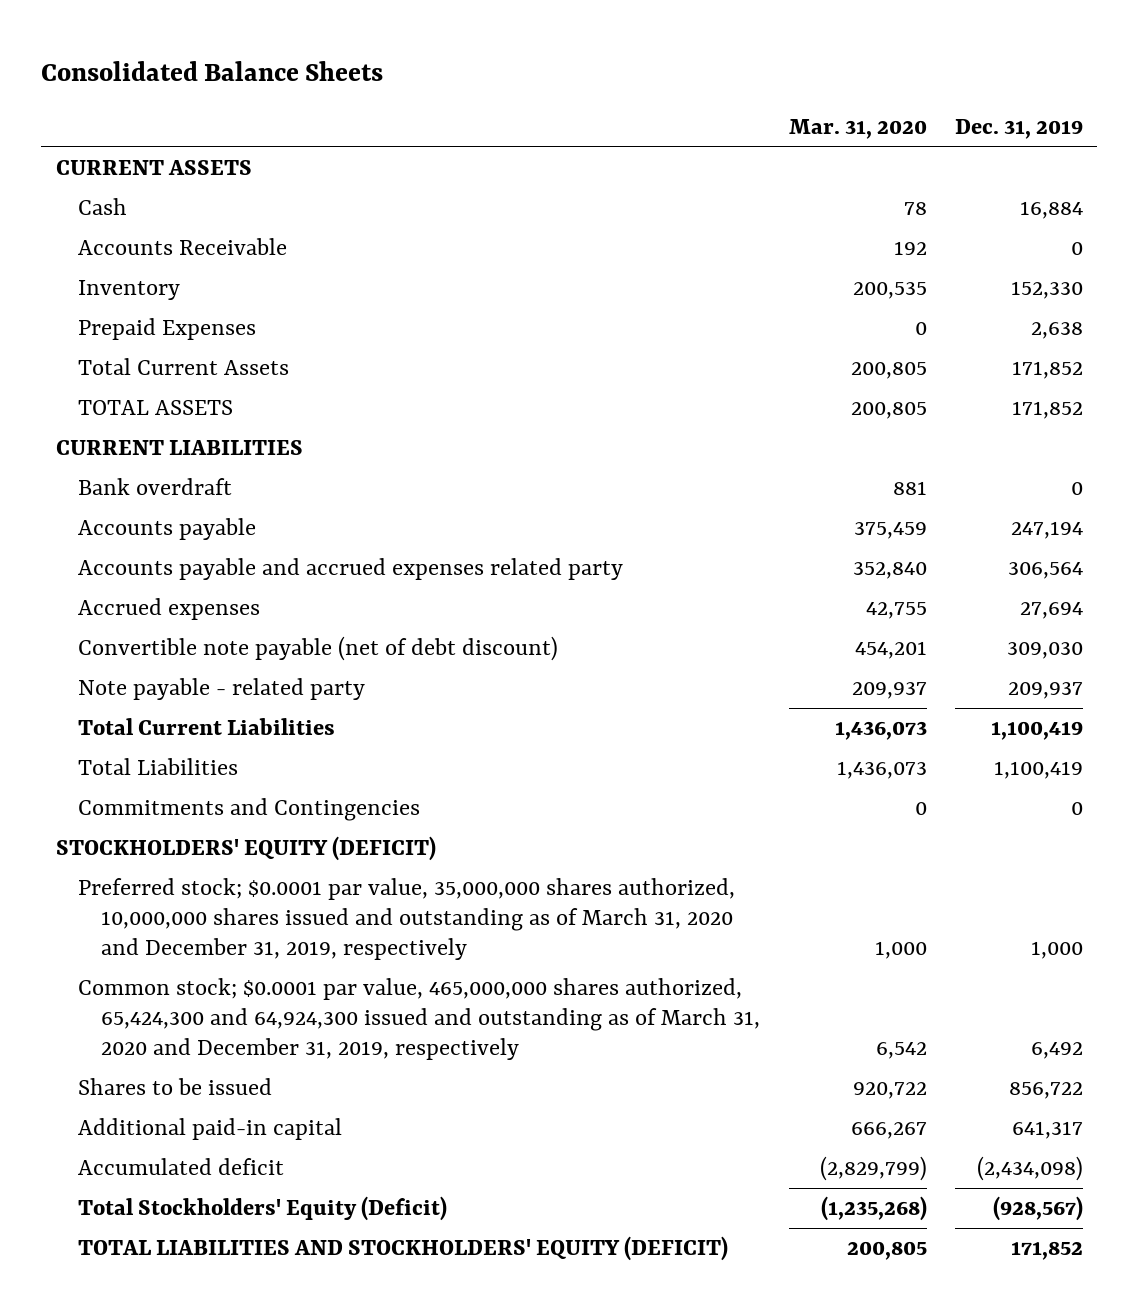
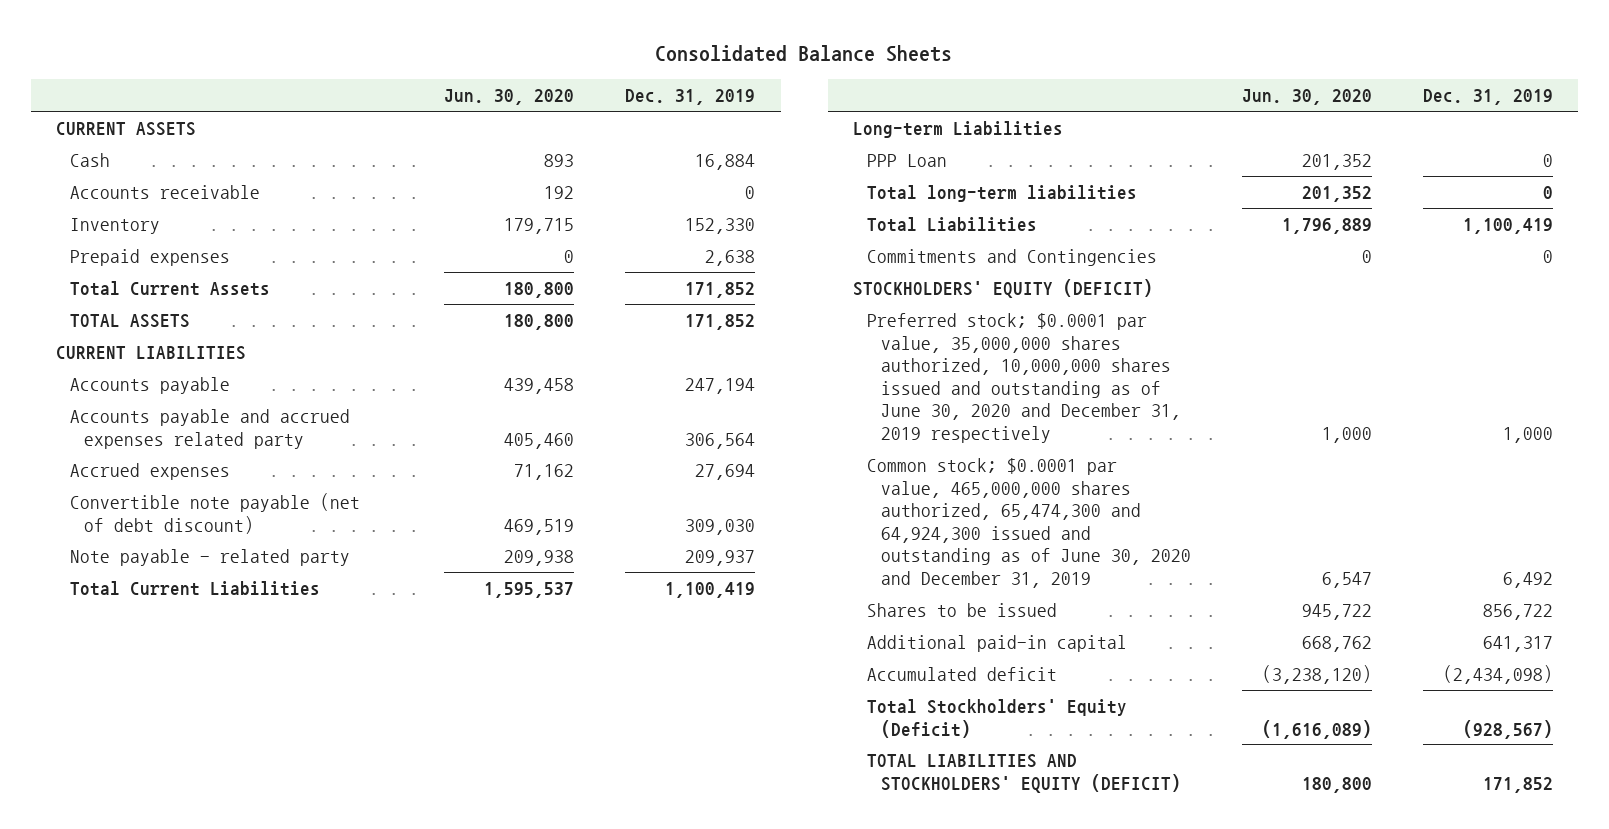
- | Mar. 31, 2020 | Dec. 31, 2019
+ | Jun. 30, 2020 | Dec. 31, 2019
- Accounts Receivable | 192 | 0
+ Accounts receivable | 192 | 0
- Prepaid Expenses | 0 | 2,638
+ Prepaid expenses | 0 | 2,638
- Bank overdraft | 881 | 0
+ Long-term Liabilities
+ PPP Loan | 201,352 | 0
+ Total long-term liabilities | 201,352 | 0
- Preferred stock; $0.0001 par value, 35,000,000 shares authorized, 10,000,000 shares issued and outstanding as of March 31, 2020 and December 31, 2019, respectively | 1,000 | 1,000
- Common stock; $0.0001 par value, 465,000,000 shares authorized, 65,424,300 and 64,924,300 issued and outstanding as of March 31, 2020 and December 31, 2019, respectively | 6,542 | 6,492
+ Preferred stock; $0.0001 par value, 35,000,000 shares authorized, 10,000,000 shares issued and outstanding as of June 30, 2020 and December 31, 2019 respectively | 1,000 | 1,000
+ Common stock; $0.0001 par value, 465,000,000 shares authorized, 65,474,300 and 64,924,300 issued and outstanding as of June 30, 2020 and December 31, 2019 | 6,547 | 6,492

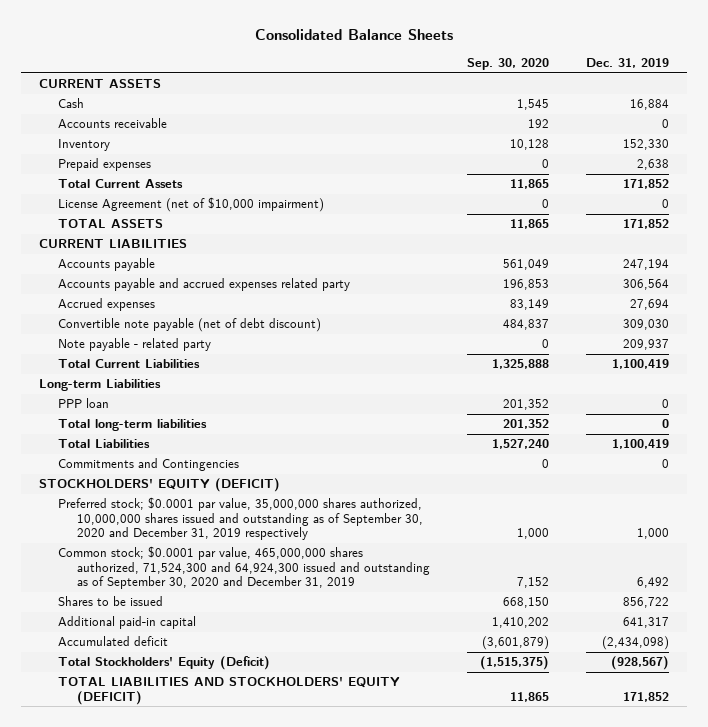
- | Jun. 30, 2020 | Dec. 31, 2019
+ | Sep. 30, 2020 | Dec. 31, 2019
+ License Agreement (net of $10,000 impairment) | 0 | 0
- PPP Loan | 201,352 | 0
+ PPP loan | 201,352 | 0
- Preferred stock; $0.0001 par value, 35,000,000 shares authorized, 10,000,000 shares issued and outstanding as of June 30, 2020 and December 31, 2019 respectively | 1,000 | 1,000
- Common stock; $0.0001 par value, 465,000,000 shares authorized, 65,474,300 and 64,924,300 issued and outstanding as of June 30, 2020 and December 31, 2019 | 6,547 | 6,492
+ Preferred stock; $0.0001 par value, 35,000,000 shares authorized, 10,000,000 shares issued and outstanding as of September 30, 2020 and December 31, 2019 respectively | 1,000 | 1,000
+ Common stock; $0.0001 par value, 465,000,000 shares authorized, 71,524,300 and 64,924,300 issued and outstanding as of September 30, 2020 and December 31, 2019 | 7,152 | 6,492

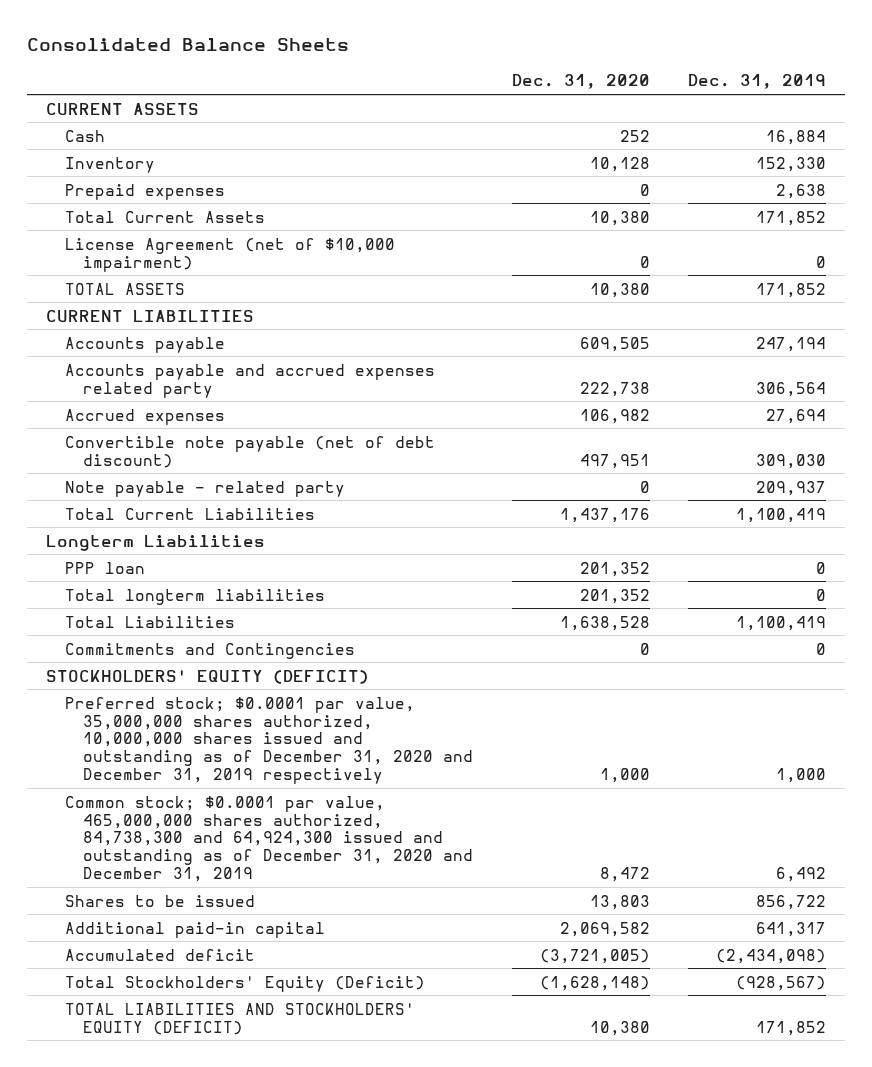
- | Sep. 30, 2020 | Dec. 31, 2019
+ | Dec. 31, 2020 | Dec. 31, 2019
- Accounts receivable | 192 | 0
- Long-term Liabilities
+ Longterm Liabilities
- Total long-term liabilities | 201,352 | 0
+ Total longterm liabilities | 201,352 | 0
- Preferred stock; $0.0001 par value, 35,000,000 shares authorized, 10,000,000 shares issued and outstanding as of September 30, 2020 and December 31, 2019 respectively | 1,000 | 1,000
- Common stock; $0.0001 par value, 465,000,000 shares authorized, 71,524,300 and 64,924,300 issued and outstanding as of September 30, 2020 and December 31, 2019 | 7,152 | 6,492
+ Preferred stock; $0.0001 par value, 35,000,000 shares authorized, 10,000,000 shares issued and outstanding as of December 31, 2020 and December 31, 2019 respectively | 1,000 | 1,000
+ Common stock; $0.0001 par value, 465,000,000 shares authorized, 84,738,300 and 64,924,300 issued and outstanding as of December 31, 2020 and December 31, 2019 | 8,472 | 6,492

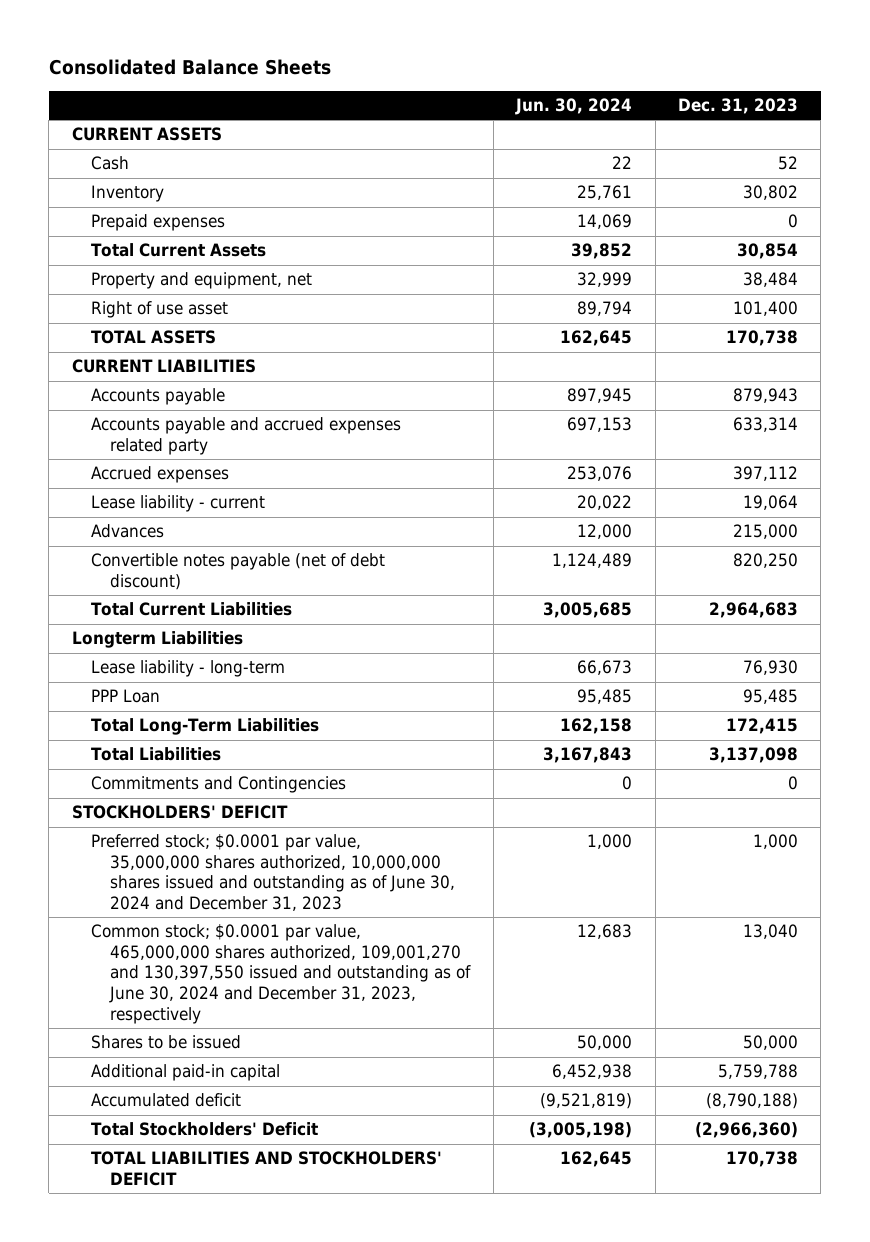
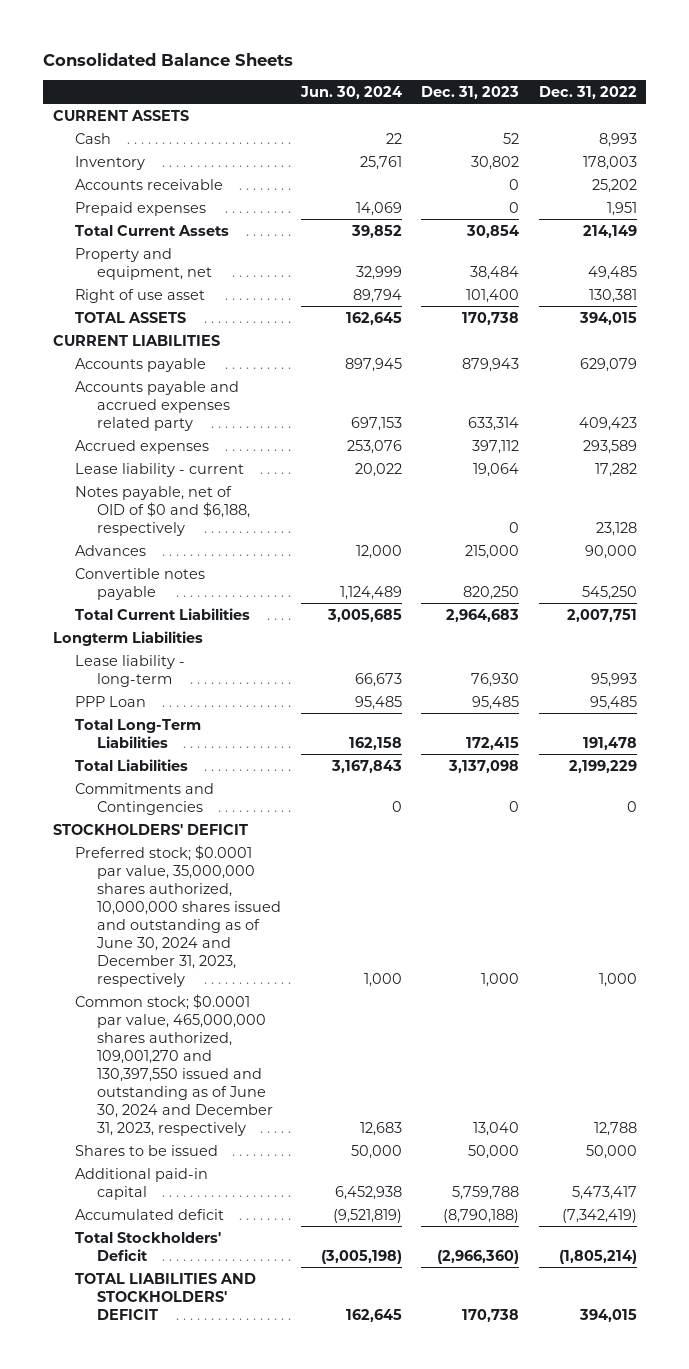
- | Jun. 30, 2024 | Dec. 31, 2023
+ | Jun. 30, 2024 | Dec. 31, 2023 | Dec. 31, 2022
+ Accounts receivable | | 0 | 25,202
+ Notes payable, net of OID of $0 and $6,188, respectively | | 0 | 23,128
- Convertible notes payable (net of debt discount) | 1,124,489 | 820,250
+ Convertible notes payable | 1,124,489 | 820,250 | 545,250
- Preferred stock; $0.0001 par value, 35,000,000 shares authorized, 10,000,000 shares issued and outstanding as of June 30, 2024 and December 31, 2023 | 1,000 | 1,000
+ Preferred stock; $0.0001 par value, 35,000,000 shares authorized, 10,000,000 shares issued and outstanding as of June 30, 2024 and December 31, 2023, respectively | 1,000 | 1,000 | 1,000

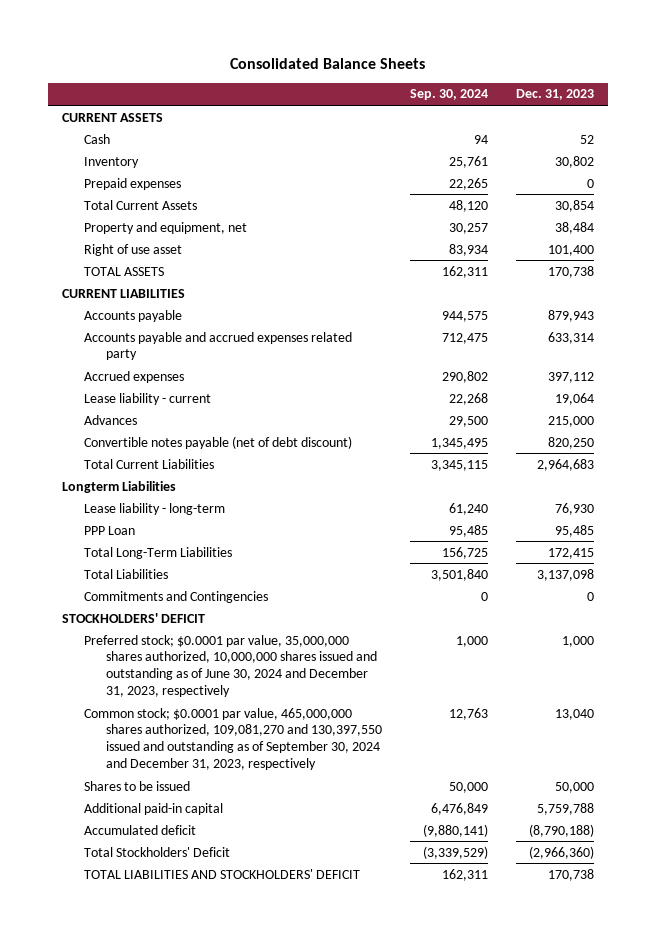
- | Jun. 30, 2024 | Dec. 31, 2023 | Dec. 31, 2022
+ | Sep. 30, 2024 | Dec. 31, 2023
- Accounts receivable | | 0 | 25,202
- Notes payable, net of OID of $0 and $6,188, respectively | | 0 | 23,128
- Convertible notes payable | 1,124,489 | 820,250 | 545,250
+ Convertible notes payable (net of debt discount) | 1,345,495 | 820,250
- Common stock; $0.0001 par value, 465,000,000 shares authorized, 109,001,270 and 130,397,550 issued and outstanding as of June 30, 2024 and December 31, 2023, respectively | 12,683 | 13,040 | 12,788
+ Common stock; $0.0001 par value, 465,000,000 shares authorized, 109,081,270 and 130,397,550 issued and outstanding as of September 30, 2024 and December 31, 2023, respectively | 12,763 | 13,040

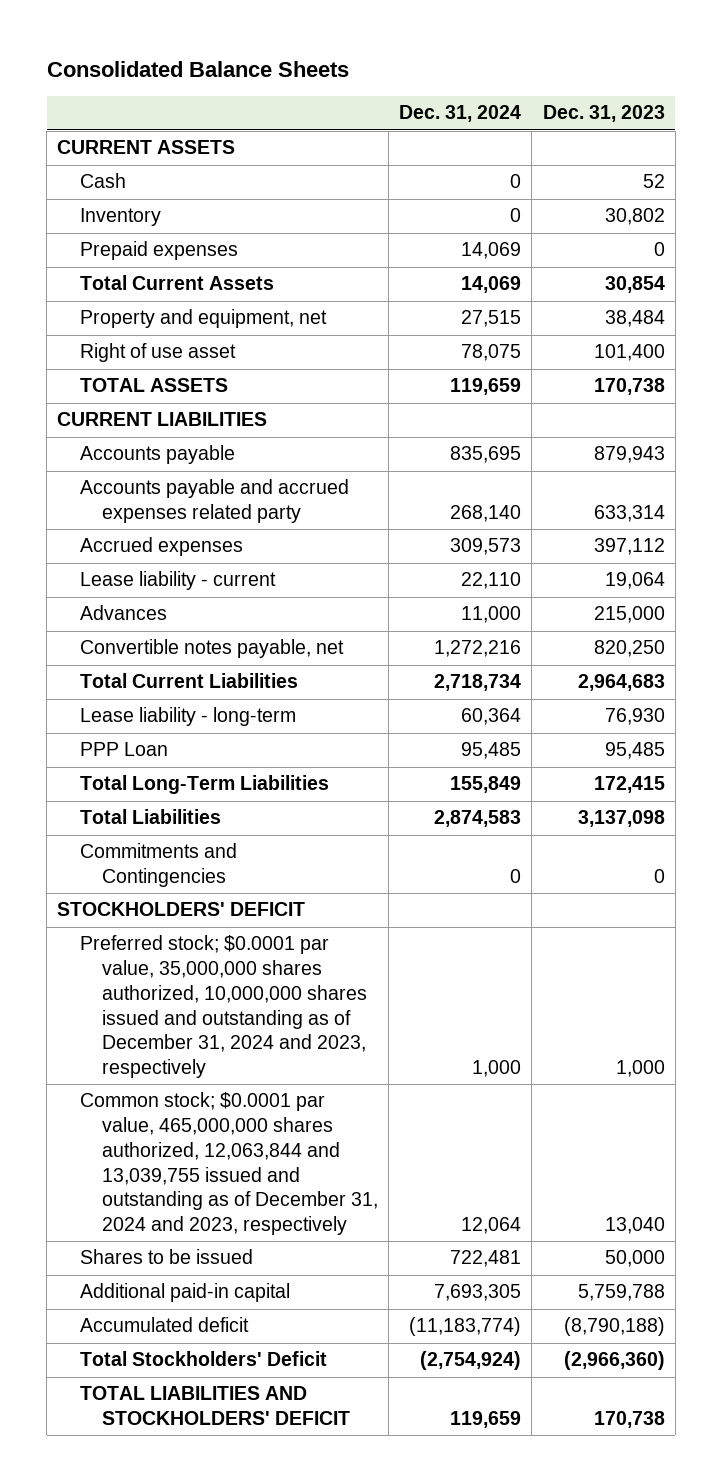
- | Sep. 30, 2024 | Dec. 31, 2023
+ | Dec. 31, 2024 | Dec. 31, 2023
- Convertible notes payable (net of debt discount) | 1,345,495 | 820,250
+ Convertible notes payable, net | 1,272,216 | 820,250
- Longterm Liabilities
- Preferred stock; $0.0001 par value, 35,000,000 shares authorized, 10,000,000 shares issued and outstanding as of June 30, 2024 and December 31, 2023, respectively | 1,000 | 1,000
- Common stock; $0.0001 par value, 465,000,000 shares authorized, 109,081,270 and 130,397,550 issued and outstanding as of September 30, 2024 and December 31, 2023, respectively | 12,763 | 13,040
+ Preferred stock; $0.0001 par value, 35,000,000 shares authorized, 10,000,000 shares issued and outstanding as of December 31, 2024 and 2023, respectively | 1,000 | 1,000
+ Common stock; $0.0001 par value, 465,000,000 shares authorized, 12,063,844 and 13,039,755 issued and outstanding as of December 31, 2024 and 2023, respectively | 12,064 | 13,040

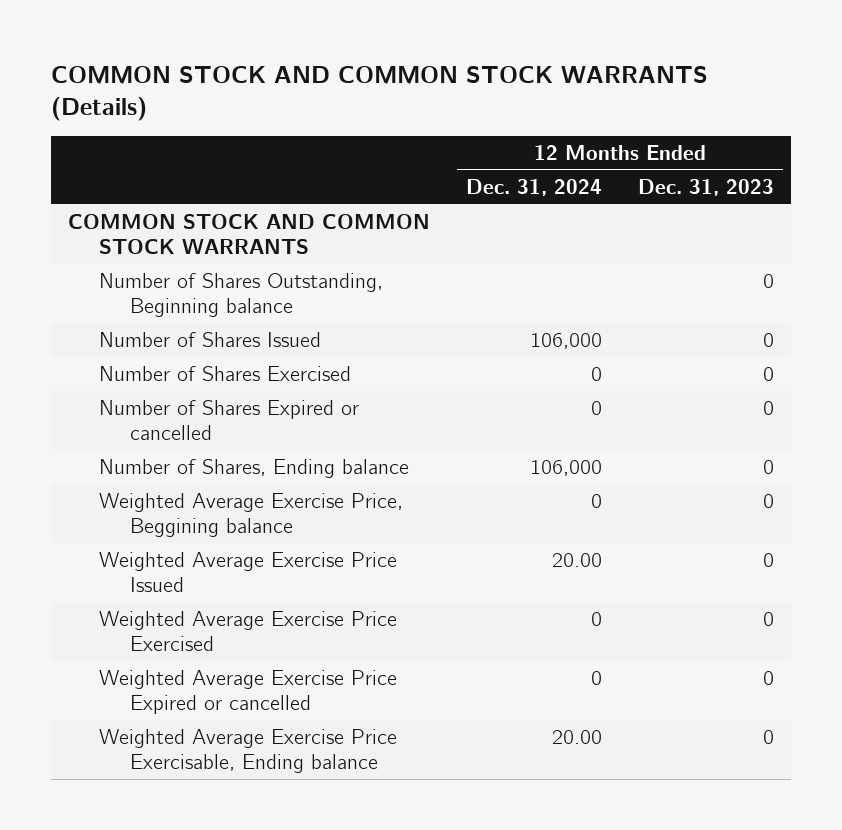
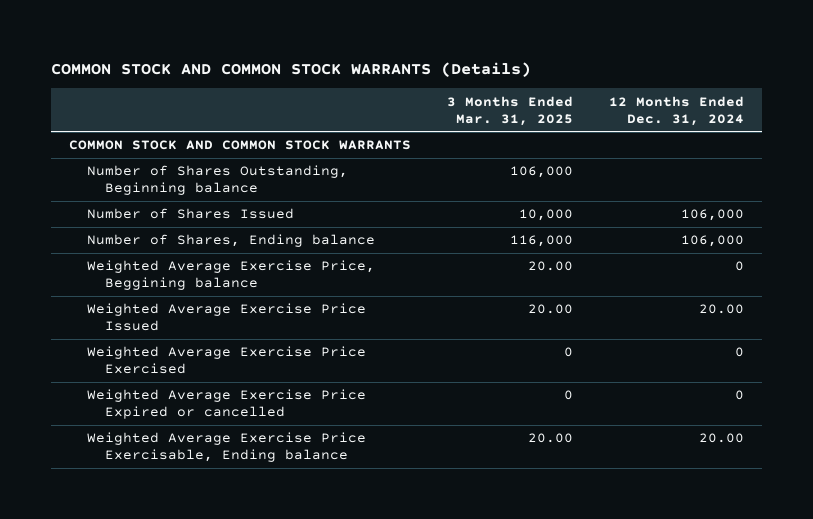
- | 12 Months Ended Dec. 31, 2024 | 12 Months Ended Dec. 31, 2023
+ | 3 Months Ended Mar. 31, 2025 | 12 Months Ended Dec. 31, 2024
- Number of Shares Exercised | 0 | 0
- Number of Shares Expired or cancelled | 0 | 0

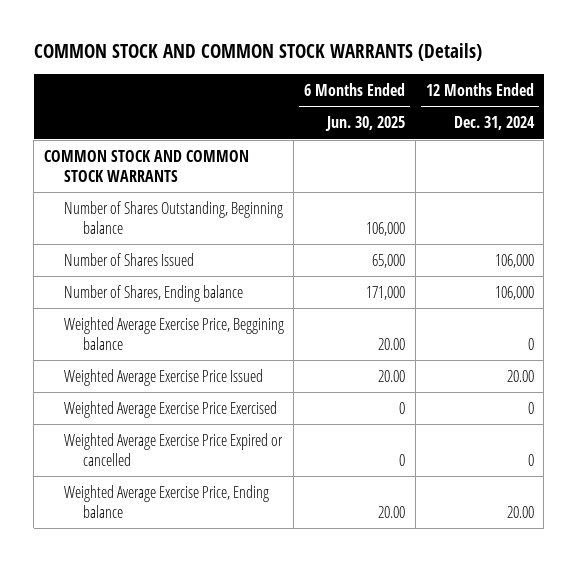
- | 3 Months Ended Mar. 31, 2025 | 12 Months Ended Dec. 31, 2024
+ | 6 Months Ended Jun. 30, 2025 | 12 Months Ended Dec. 31, 2024
- Weighted Average Exercise Price Exercisable, Ending balance | 20.00 | 20.00
+ Weighted Average Exercise Price, Ending balance | 20.00 | 20.00

